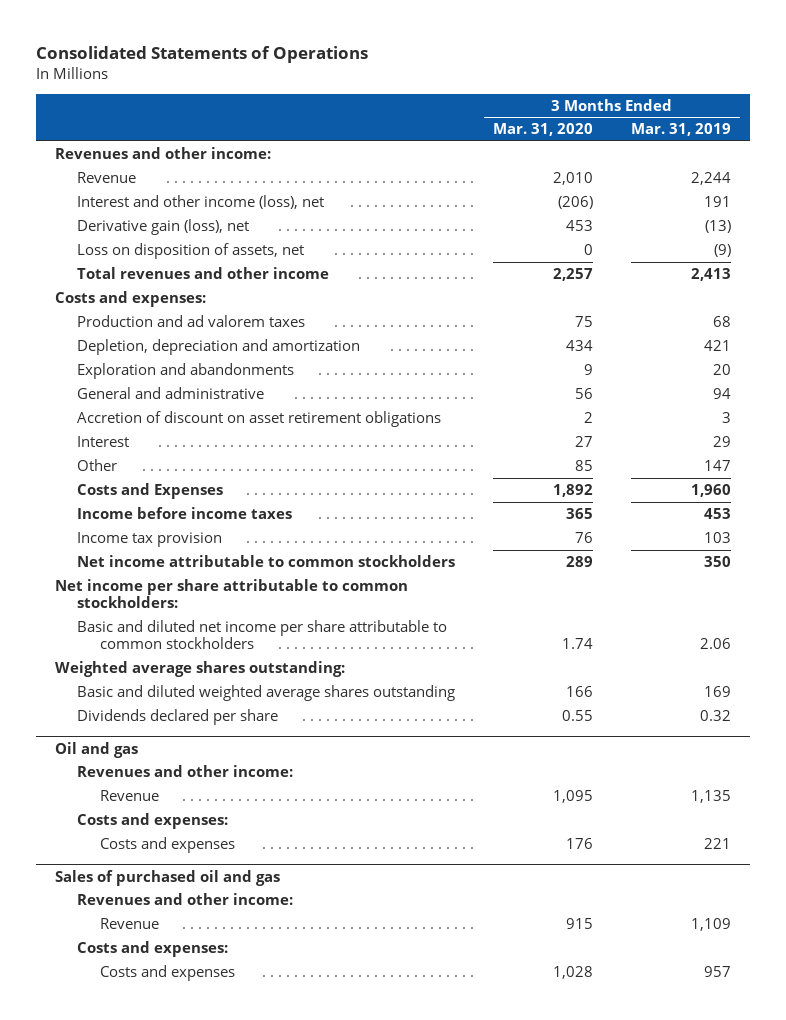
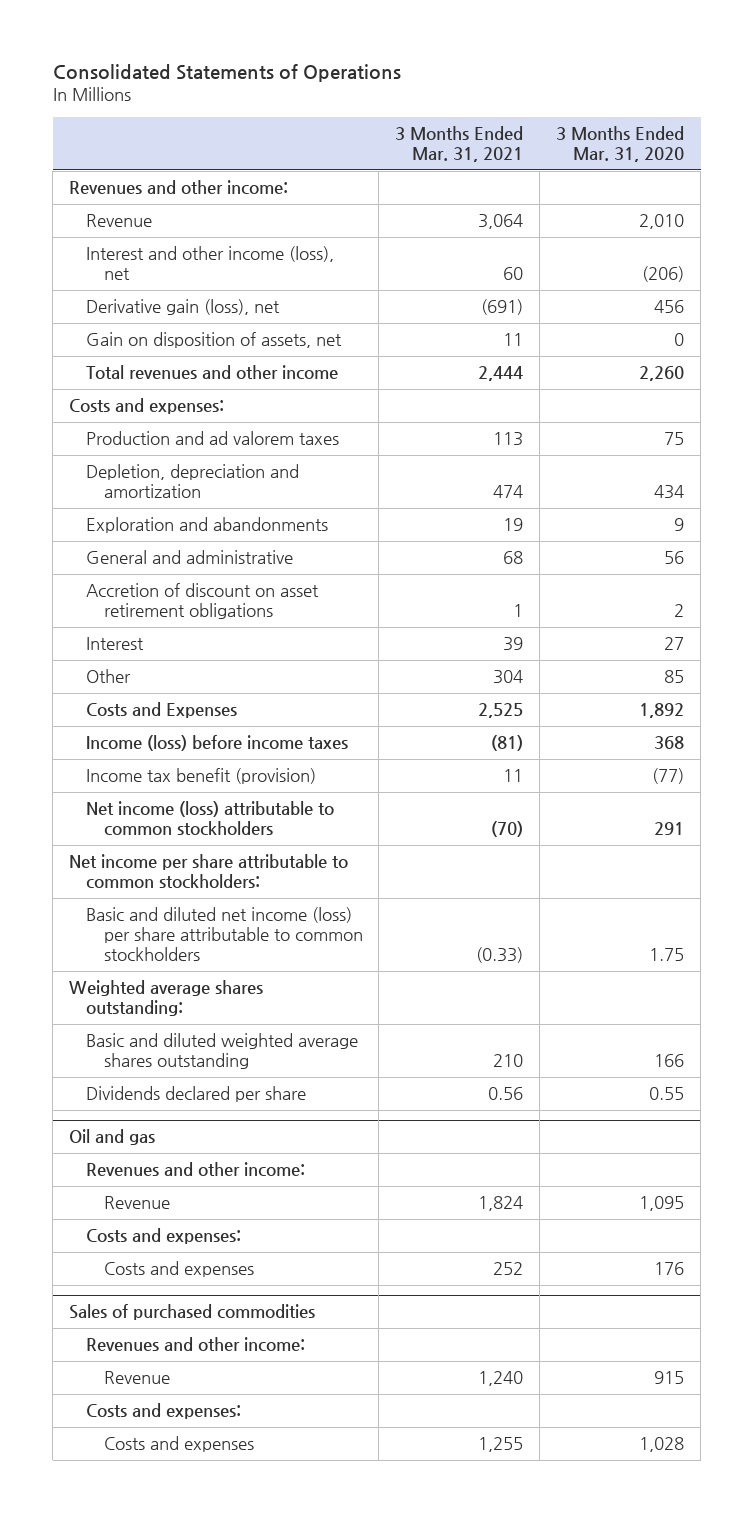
- | 3 Months Ended Mar. 31, 2020 | 3 Months Ended Mar. 31, 2019
+ | 3 Months Ended Mar. 31, 2021 | 3 Months Ended Mar. 31, 2020
- Derivative gain (loss), net | 453 | (13)
- Loss on disposition of assets, net | 0 | (9)
- Total revenues and other income | 2,257 | 2,413
+ Derivative gain (loss), net | (691) | 456
+ Gain on disposition of assets, net | 11 | 0
+ Total revenues and other income | 2,444 | 2,260
- Income before income taxes | 365 | 453
- Income tax provision | 76 | 103
- Net income attributable to common stockholders | 289 | 350
+ Income (loss) before income taxes | (81) | 368
+ Income tax benefit (provision) | 11 | (77)
+ Net income (loss) attributable to common stockholders | (70) | 291
- Basic and diluted net income per share attributable to common stockholders | 1.74 | 2.06
+ Basic and diluted net income (loss) per share attributable to common stockholders | (0.33) | 1.75
- Sales of purchased oil and gas
+ Sales of purchased commodities

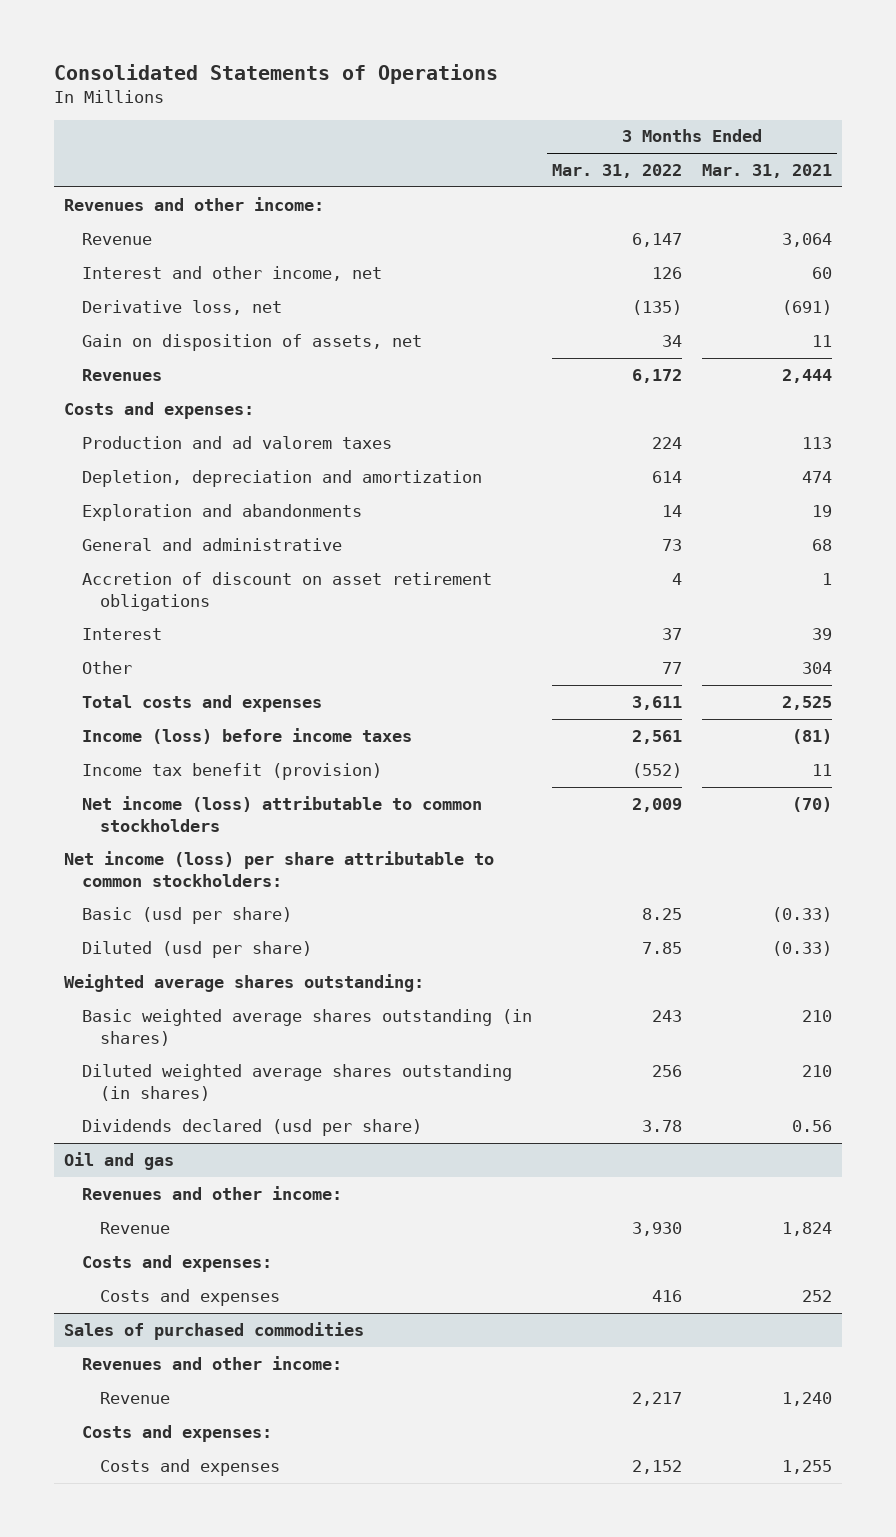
- | 3 Months Ended Mar. 31, 2021 | 3 Months Ended Mar. 31, 2020
+ | 3 Months Ended Mar. 31, 2022 | 3 Months Ended Mar. 31, 2021
- Interest and other income (loss), net | 60 | (206)
- Derivative gain (loss), net | (691) | 456
+ Interest and other income, net | 126 | 60
+ Derivative loss, net | (135) | (691)
- Total revenues and other income | 2,444 | 2,260
+ Revenues | 6,172 | 2,444
- Costs and Expenses | 2,525 | 1,892
+ Total costs and expenses | 3,611 | 2,525
- Net income per share attributable to common stockholders:
- Basic and diluted net income (loss) per share attributable to common stockholders | (0.33) | 1.75
+ Net income (loss) per share attributable to common stockholders:
+ Basic (usd per share) | 8.25 | (0.33)
+ Diluted (usd per share) | 7.85 | (0.33)
- Basic and diluted weighted average shares outstanding | 210 | 166
- Dividends declared per share | 0.56 | 0.55
+ Basic weighted average shares outstanding (in shares) | 243 | 210
+ Diluted weighted average shares outstanding (in shares) | 256 | 210
+ Dividends declared (usd per share) | 3.78 | 0.56

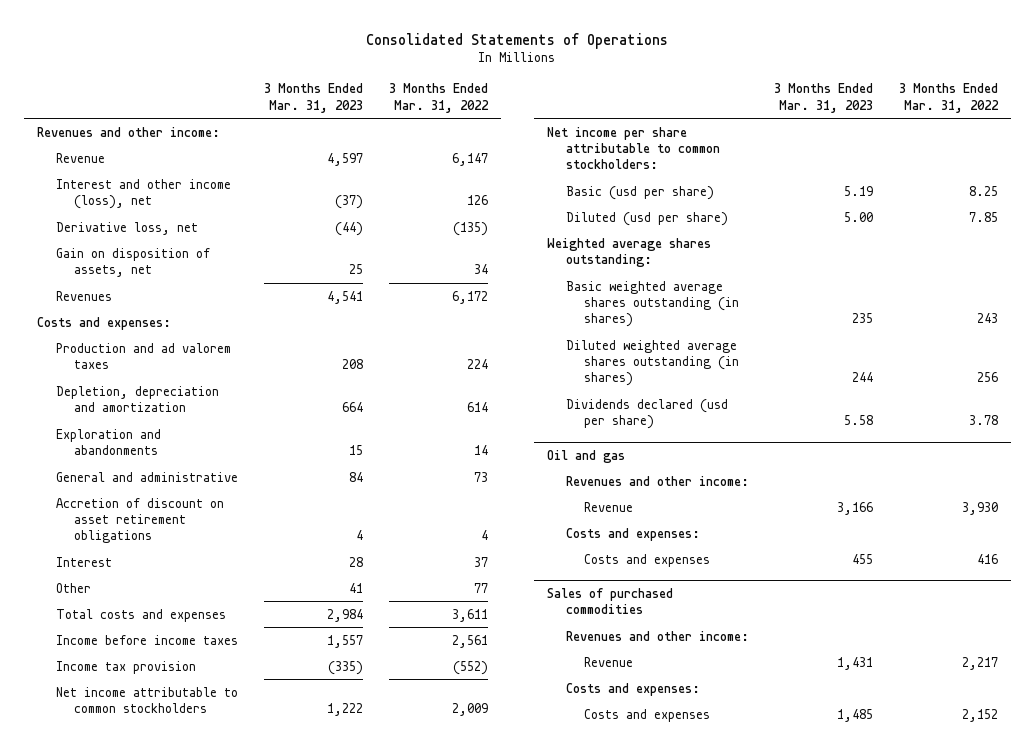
- | 3 Months Ended Mar. 31, 2022 | 3 Months Ended Mar. 31, 2021
+ | 3 Months Ended Mar. 31, 2023 | 3 Months Ended Mar. 31, 2022
- Interest and other income, net | 126 | 60
+ Interest and other income (loss), net | (37) | 126
- Income (loss) before income taxes | 2,561 | (81)
- Income tax benefit (provision) | (552) | 11
- Net income (loss) attributable to common stockholders | 2,009 | (70)
- Net income (loss) per share attributable to common stockholders:
+ Income before income taxes | 1,557 | 2,561
+ Income tax provision | (335) | (552)
+ Net income attributable to common stockholders | 1,222 | 2,009
+ Net income per share attributable to common stockholders:

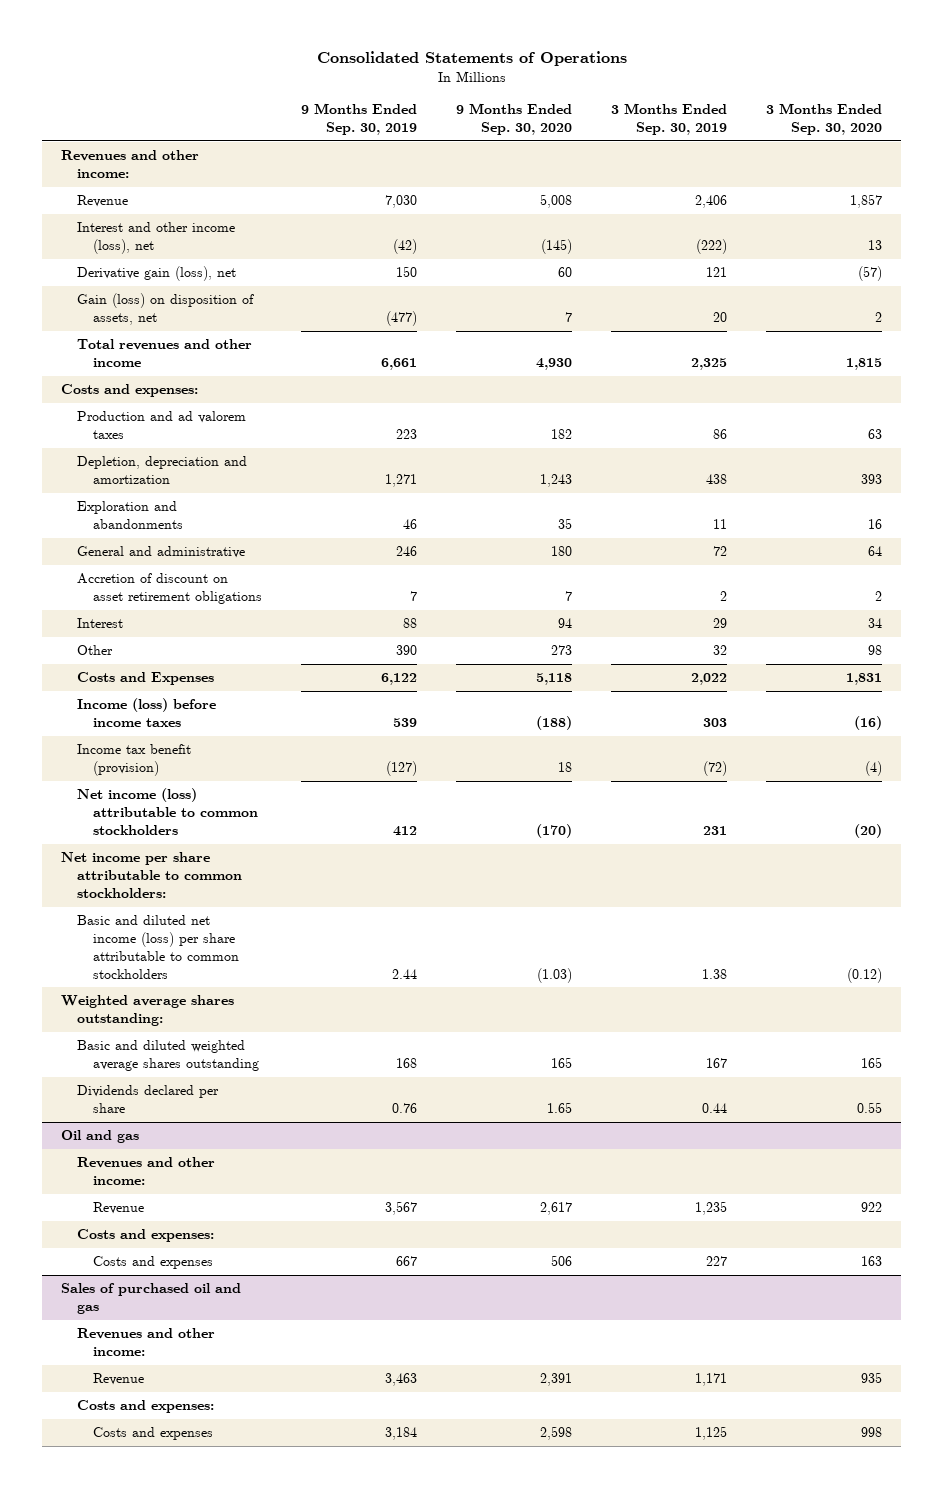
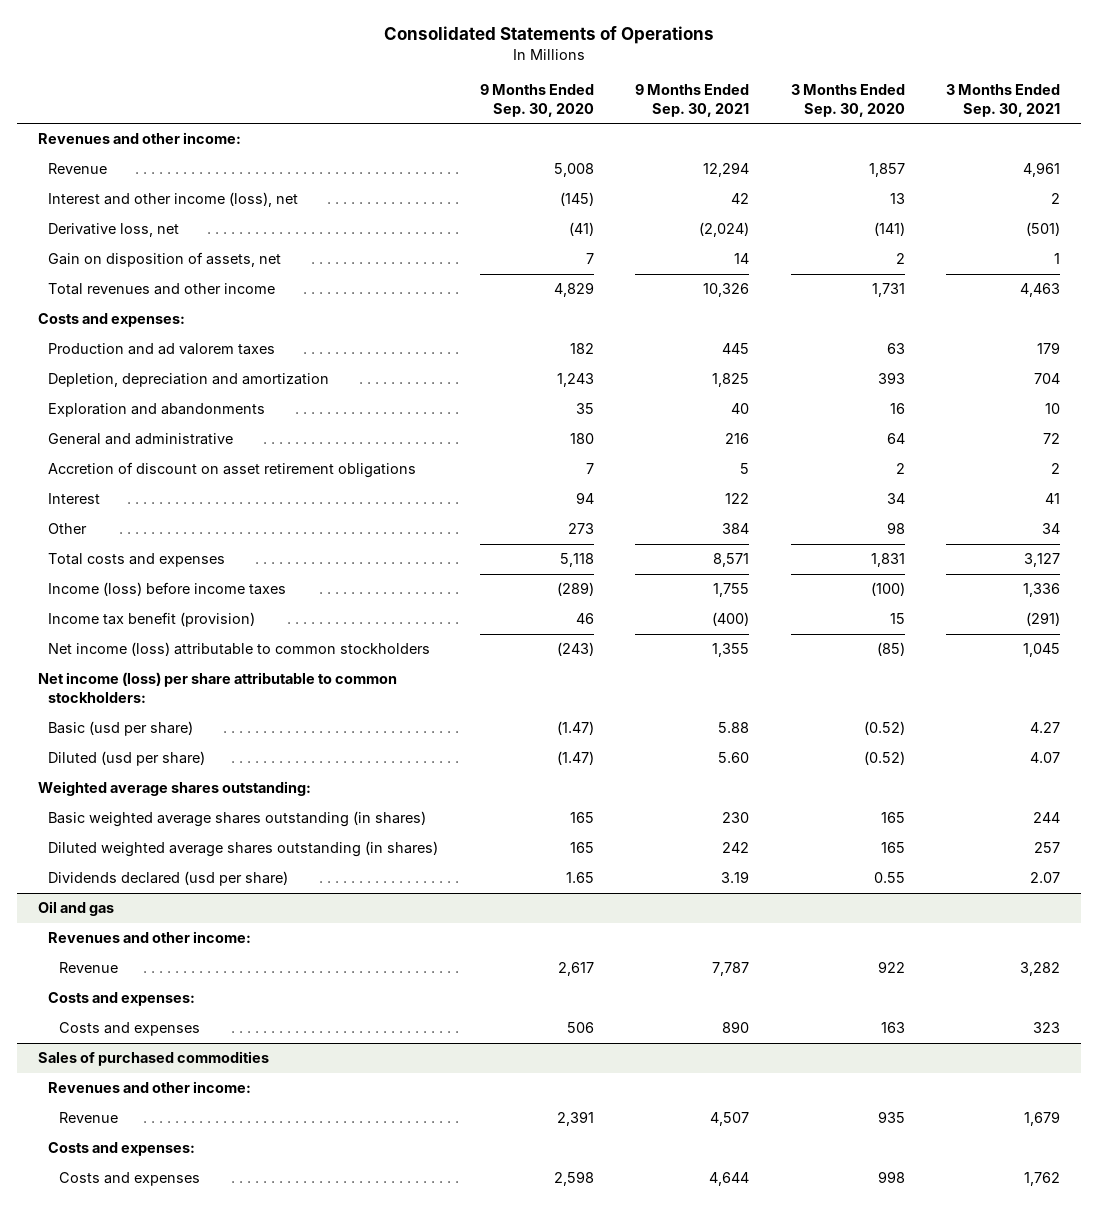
- | 9 Months Ended Sep. 30, 2019 | 9 Months Ended Sep. 30, 2020 | 3 Months Ended Sep. 30, 2019 | 3 Months Ended Sep. 30, 2020
+ | 9 Months Ended Sep. 30, 2020 | 9 Months Ended Sep. 30, 2021 | 3 Months Ended Sep. 30, 2020 | 3 Months Ended Sep. 30, 2021
- Derivative gain (loss), net | 150 | 60 | 121 | (57)
- Gain (loss) on disposition of assets, net | (477) | 7 | 20 | 2
- Total revenues and other income | 6,661 | 4,930 | 2,325 | 1,815
+ Derivative loss, net | (41) | (2,024) | (141) | (501)
+ Gain on disposition of assets, net | 7 | 14 | 2 | 1
+ Total revenues and other income | 4,829 | 10,326 | 1,731 | 4,463
- Costs and Expenses | 6,122 | 5,118 | 2,022 | 1,831
- Income (loss) before income taxes | 539 | (188) | 303 | (16)
- Income tax benefit (provision) | (127) | 18 | (72) | (4)
- Net income (loss) attributable to common stockholders | 412 | (170) | 231 | (20)
- Net income per share attributable to common stockholders:
- Basic and diluted net income (loss) per share attributable to common stockholders | 2.44 | (1.03) | 1.38 | (0.12)
+ Total costs and expenses | 5,118 | 8,571 | 1,831 | 3,127
+ Income (loss) before income taxes | (289) | 1,755 | (100) | 1,336
+ Income tax benefit (provision) | 46 | (400) | 15 | (291)
+ Net income (loss) attributable to common stockholders | (243) | 1,355 | (85) | 1,045
+ Net income (loss) per share attributable to common stockholders:
+ Basic (usd per share) | (1.47) | 5.88 | (0.52) | 4.27
+ Diluted (usd per share) | (1.47) | 5.60 | (0.52) | 4.07
- Basic and diluted weighted average shares outstanding | 168 | 165 | 167 | 165
- Dividends declared per share | 0.76 | 1.65 | 0.44 | 0.55
+ Basic weighted average shares outstanding (in shares) | 165 | 230 | 165 | 244
+ Diluted weighted average shares outstanding (in shares) | 165 | 242 | 165 | 257
+ Dividends declared (usd per share) | 1.65 | 3.19 | 0.55 | 2.07
- Sales of purchased oil and gas
+ Sales of purchased commodities

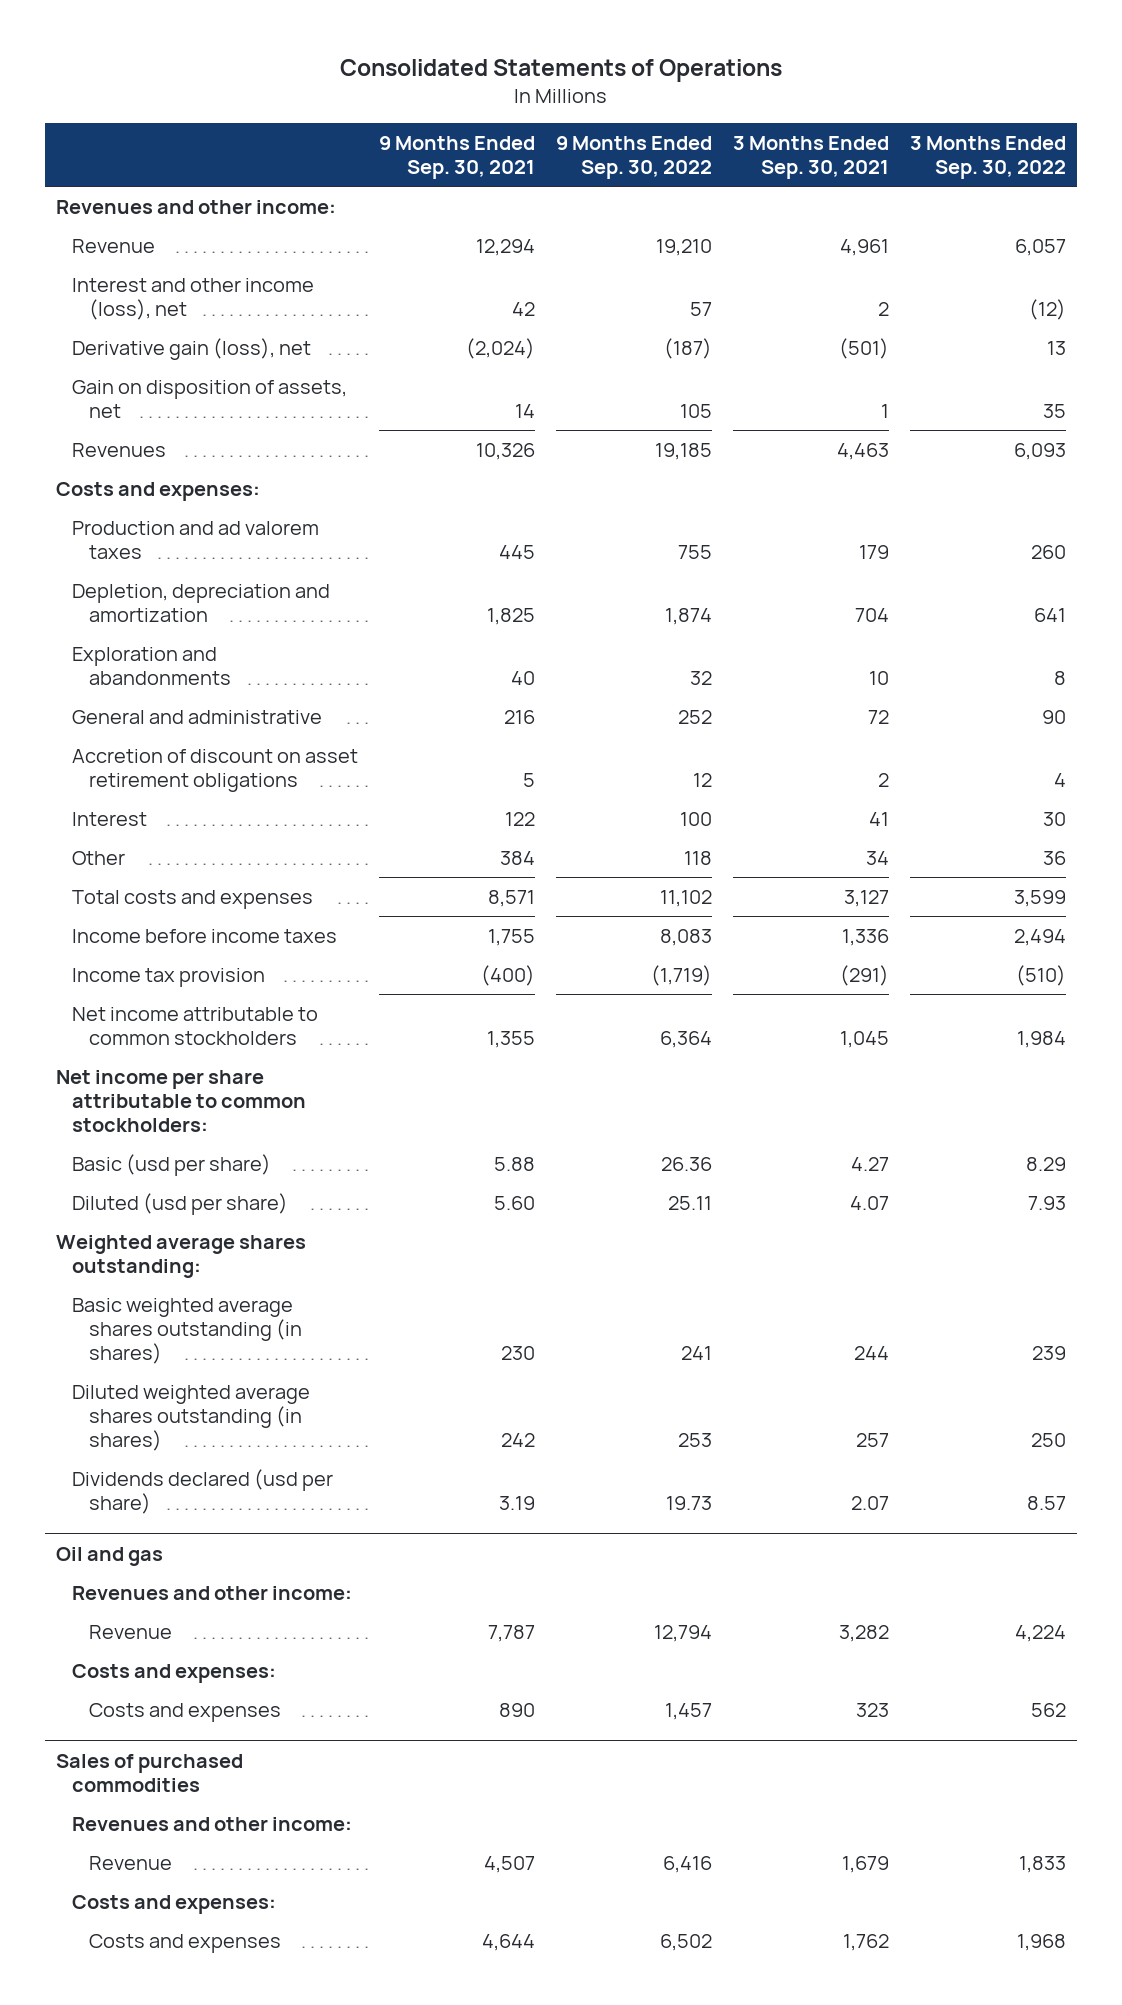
- | 9 Months Ended Sep. 30, 2020 | 9 Months Ended Sep. 30, 2021 | 3 Months Ended Sep. 30, 2020 | 3 Months Ended Sep. 30, 2021
+ | 9 Months Ended Sep. 30, 2021 | 9 Months Ended Sep. 30, 2022 | 3 Months Ended Sep. 30, 2021 | 3 Months Ended Sep. 30, 2022
- Derivative loss, net | (41) | (2,024) | (141) | (501)
+ Derivative gain (loss), net | (2,024) | (187) | (501) | 13
- Total revenues and other income | 4,829 | 10,326 | 1,731 | 4,463
+ Revenues | 10,326 | 19,185 | 4,463 | 6,093
- Income (loss) before income taxes | (289) | 1,755 | (100) | 1,336
- Income tax benefit (provision) | 46 | (400) | 15 | (291)
- Net income (loss) attributable to common stockholders | (243) | 1,355 | (85) | 1,045
- Net income (loss) per share attributable to common stockholders:
+ Income before income taxes | 1,755 | 8,083 | 1,336 | 2,494
+ Income tax provision | (400) | (1,719) | (291) | (510)
+ Net income attributable to common stockholders | 1,355 | 6,364 | 1,045 | 1,984
+ Net income per share attributable to common stockholders:

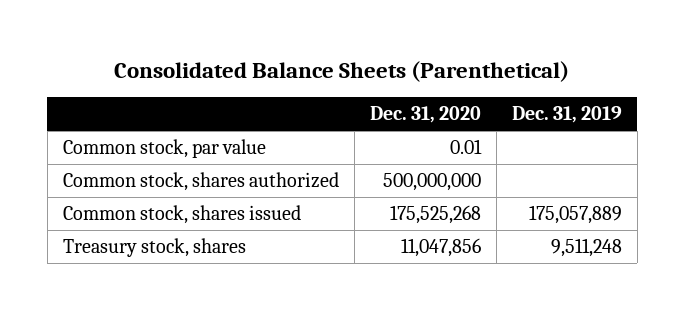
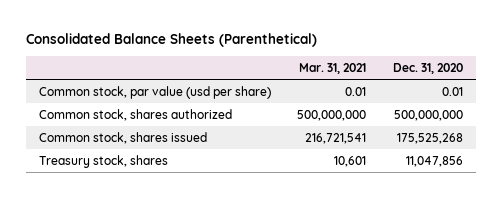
- | Dec. 31, 2020 | Dec. 31, 2019
+ | Mar. 31, 2021 | Dec. 31, 2020
- Common stock, par value | 0.01 |
+ Common stock, par value (usd per share) | 0.01 | 0.01

